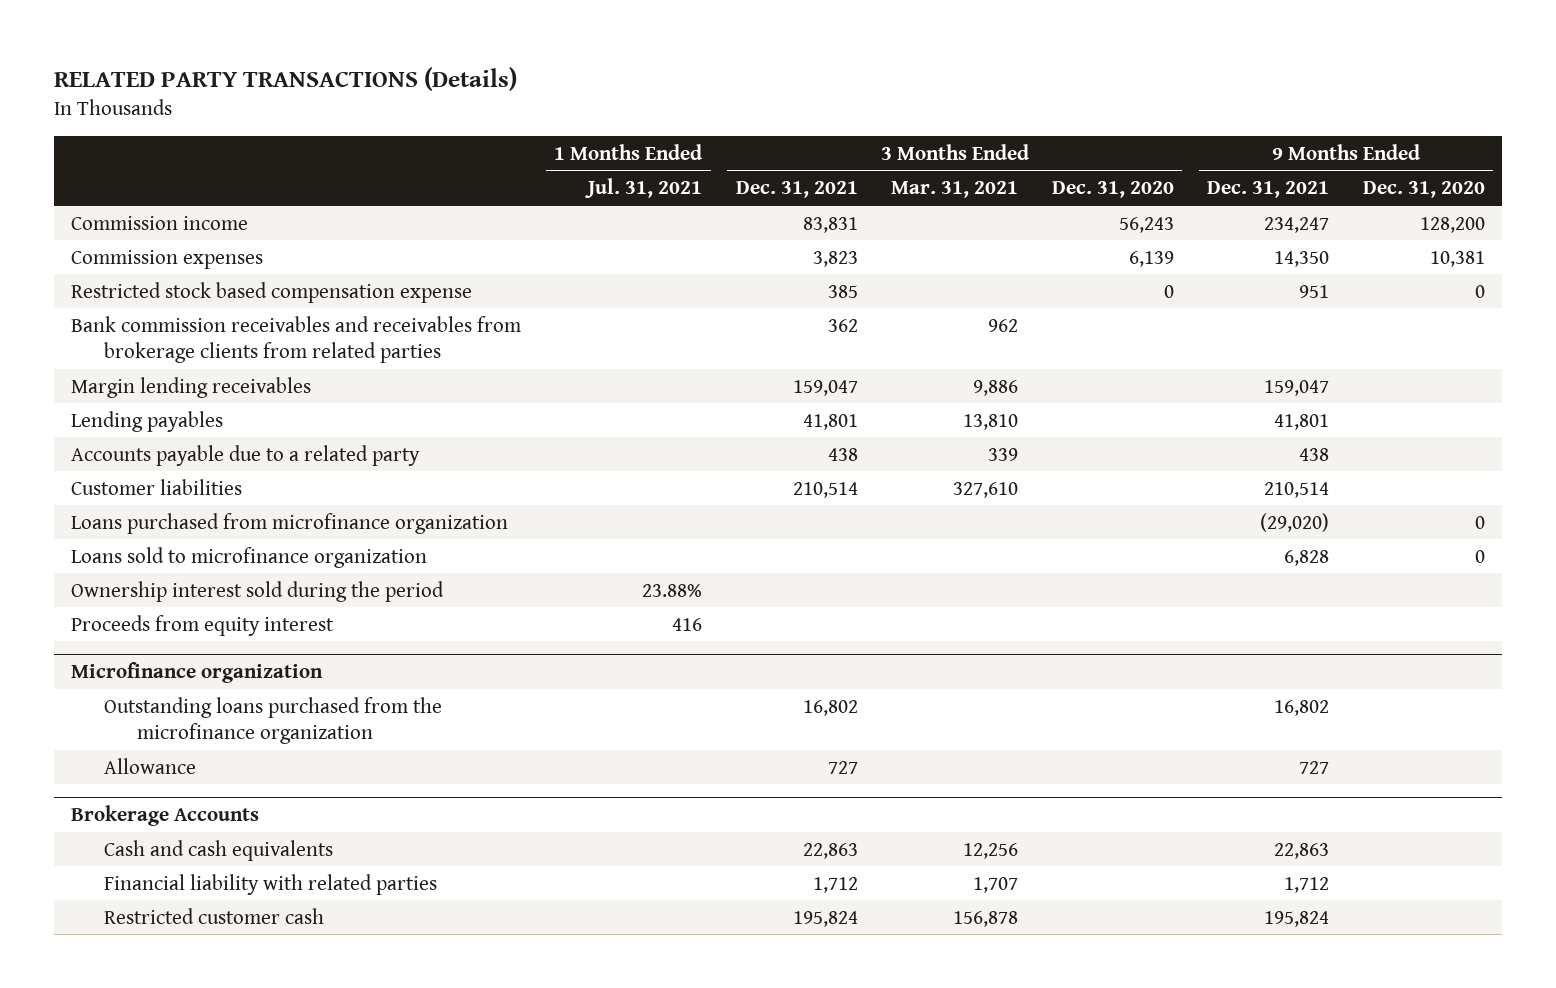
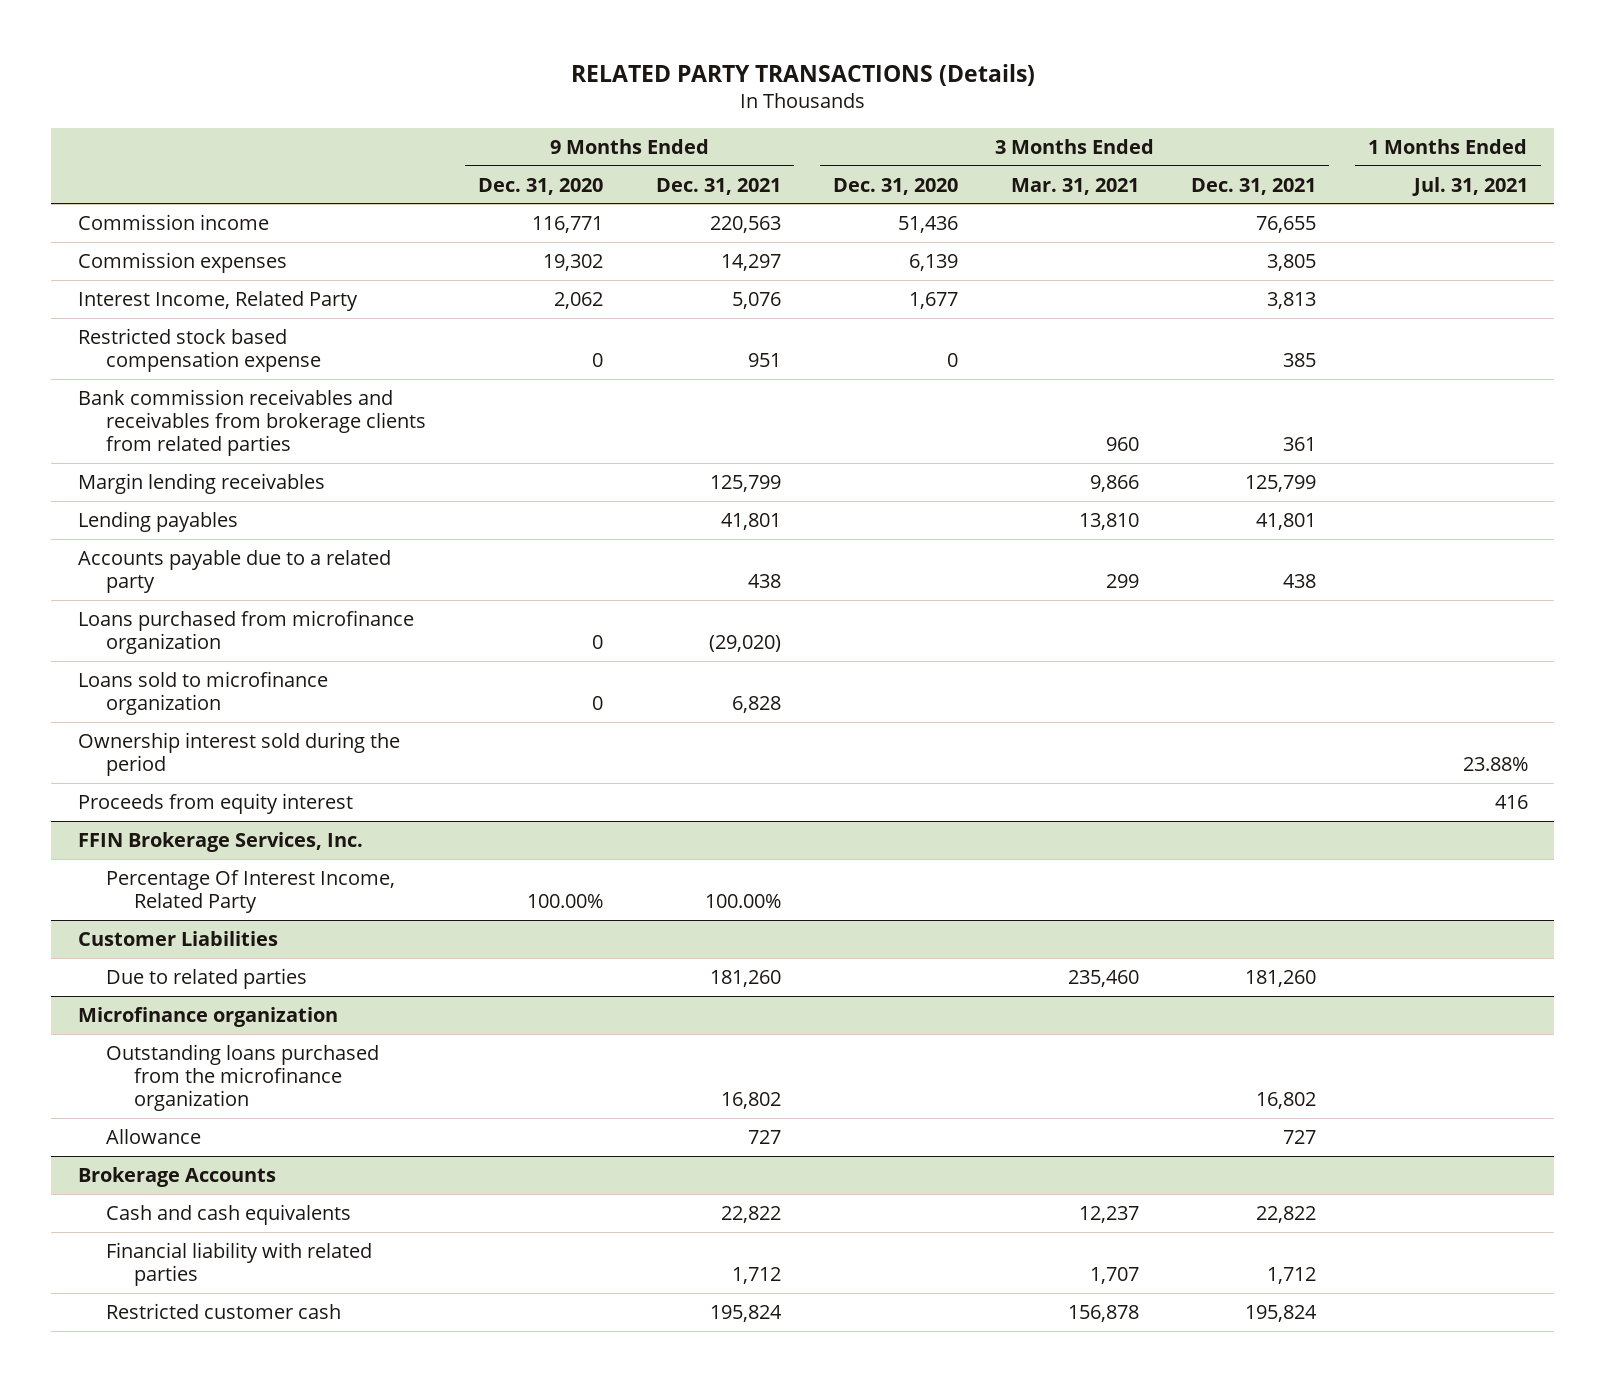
- | 1 Months Ended Jul. 31, 2021 | 3 Months Ended Dec. 31, 2021 | 3 Months Ended Mar. 31, 2021 | 3 Months Ended Dec. 31, 2020 | 9 Months Ended Dec. 31, 2021 | 9 Months Ended Dec. 31, 2020
+ | 9 Months Ended Dec. 31, 2020 | 9 Months Ended Dec. 31, 2021 | 3 Months Ended Dec. 31, 2020 | 3 Months Ended Mar. 31, 2021 | 3 Months Ended Dec. 31, 2021 | 1 Months Ended Jul. 31, 2021
- Commission income | | 83,831 | | 56,243 | 234,247 | 128,200
- Commission expenses | | 3,823 | | 6,139 | 14,350 | 10,381
+ Commission income | 116,771 | 220,563 | 51,436 | | 76,655 |
+ Commission expenses | 19,302 | 14,297 | 6,139 | | 3,805 |
+ Interest Income, Related Party | 2,062 | 5,076 | 1,677 | | 3,813 |
- Bank commission receivables and receivables from brokerage clients from related parties | | 362 | 962 | | |
- Margin lending receivables | | 159,047 | 9,886 | | 159,047 |
+ Bank commission receivables and receivables from brokerage clients from related parties | | | | 960 | 361 |
+ Margin lending receivables | | 125,799 | | 9,866 | 125,799 |
- Accounts payable due to a related party | | 438 | 339 | | 438 |
- Customer liabilities | | 210,514 | 327,610 | | 210,514 |
+ Accounts payable due to a related party | | 438 | | 299 | 438 |
+ FFIN Brokerage Services, Inc.
+ Percentage Of Interest Income, Related Party | 100.00% | 100.00% | | | |
+ Customer Liabilities
+ Due to related parties | | 181,260 | | 235,460 | 181,260 |
@ Brokerage Accounts
- Cash and cash equivalents | | 22,863 | 12,256 | | 22,863 |
+ Cash and cash equivalents | | 22,822 | | 12,237 | 22,822 |

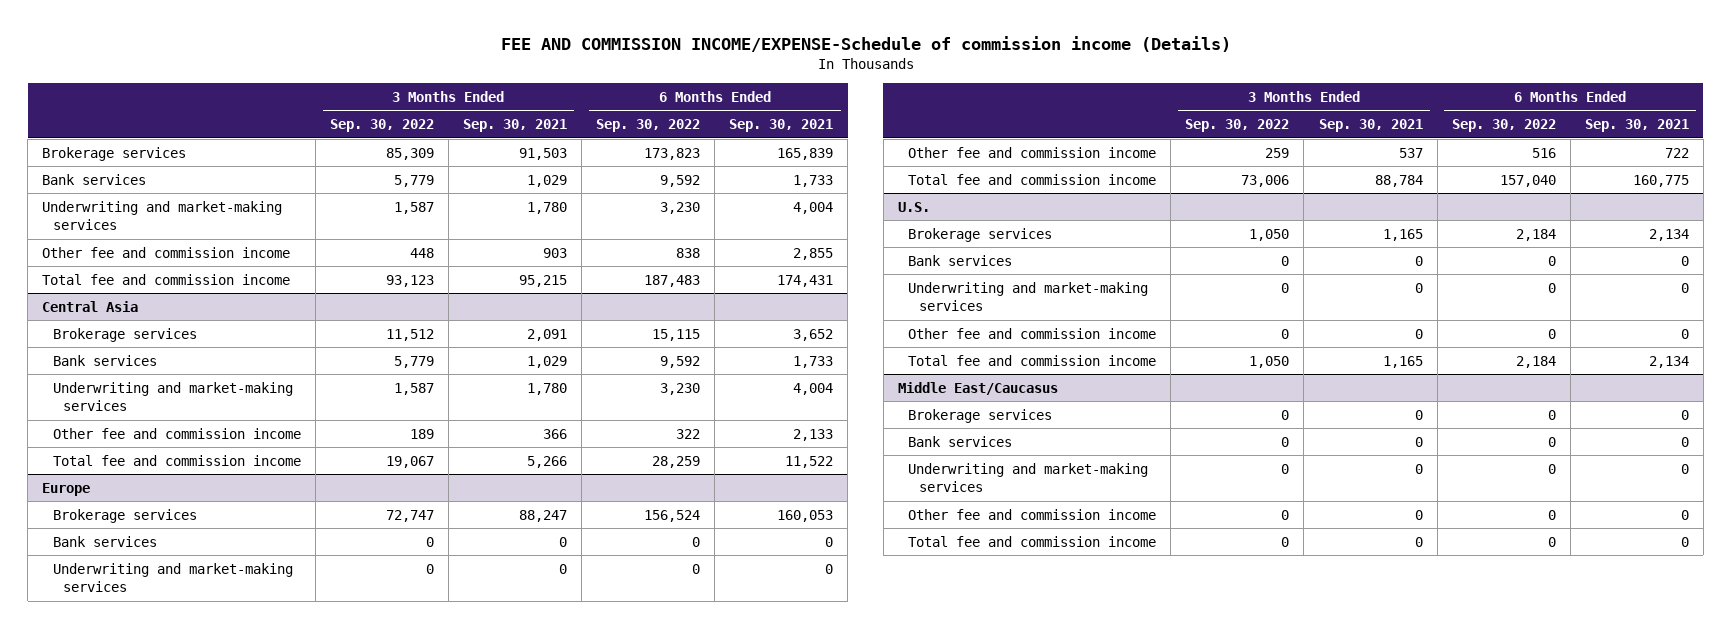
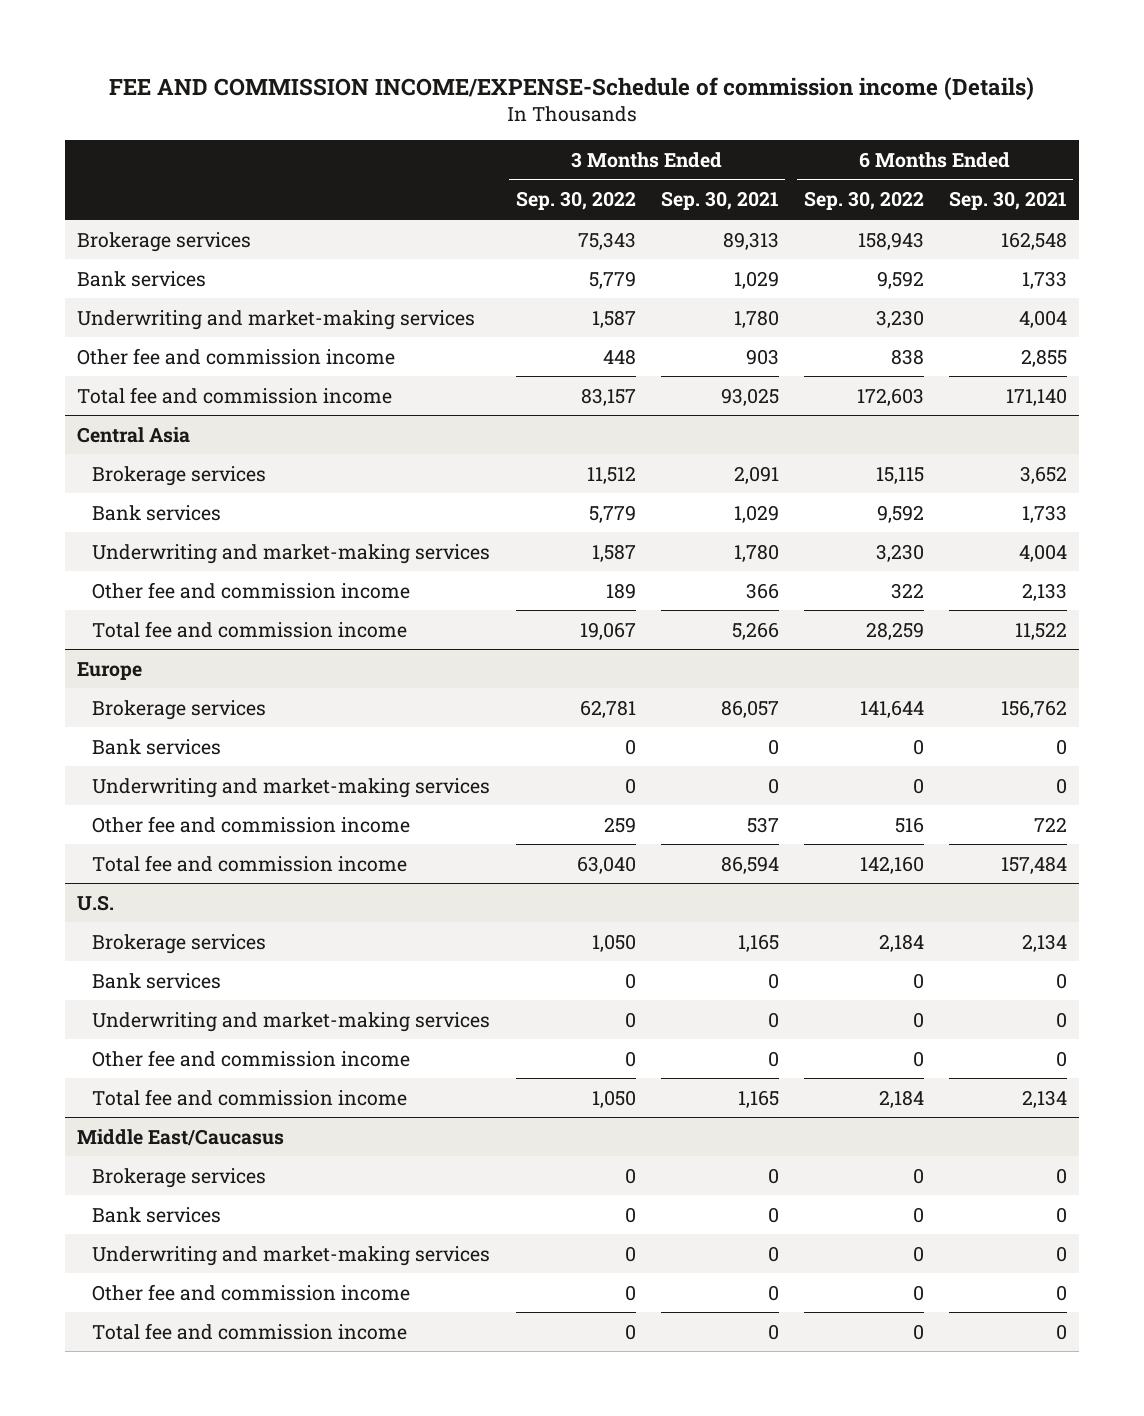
- Brokerage services | 85,309 | 91,503 | 173,823 | 165,839
+ Brokerage services | 75,343 | 89,313 | 158,943 | 162,548
- Total fee and commission income | 93,123 | 95,215 | 187,483 | 174,431
+ Total fee and commission income | 83,157 | 93,025 | 172,603 | 171,140
@ Europe
- Brokerage services | 72,747 | 88,247 | 156,524 | 160,053
+ Brokerage services | 62,781 | 86,057 | 141,644 | 156,762
- Total fee and commission income | 73,006 | 88,784 | 157,040 | 160,775
+ Total fee and commission income | 63,040 | 86,594 | 142,160 | 157,484

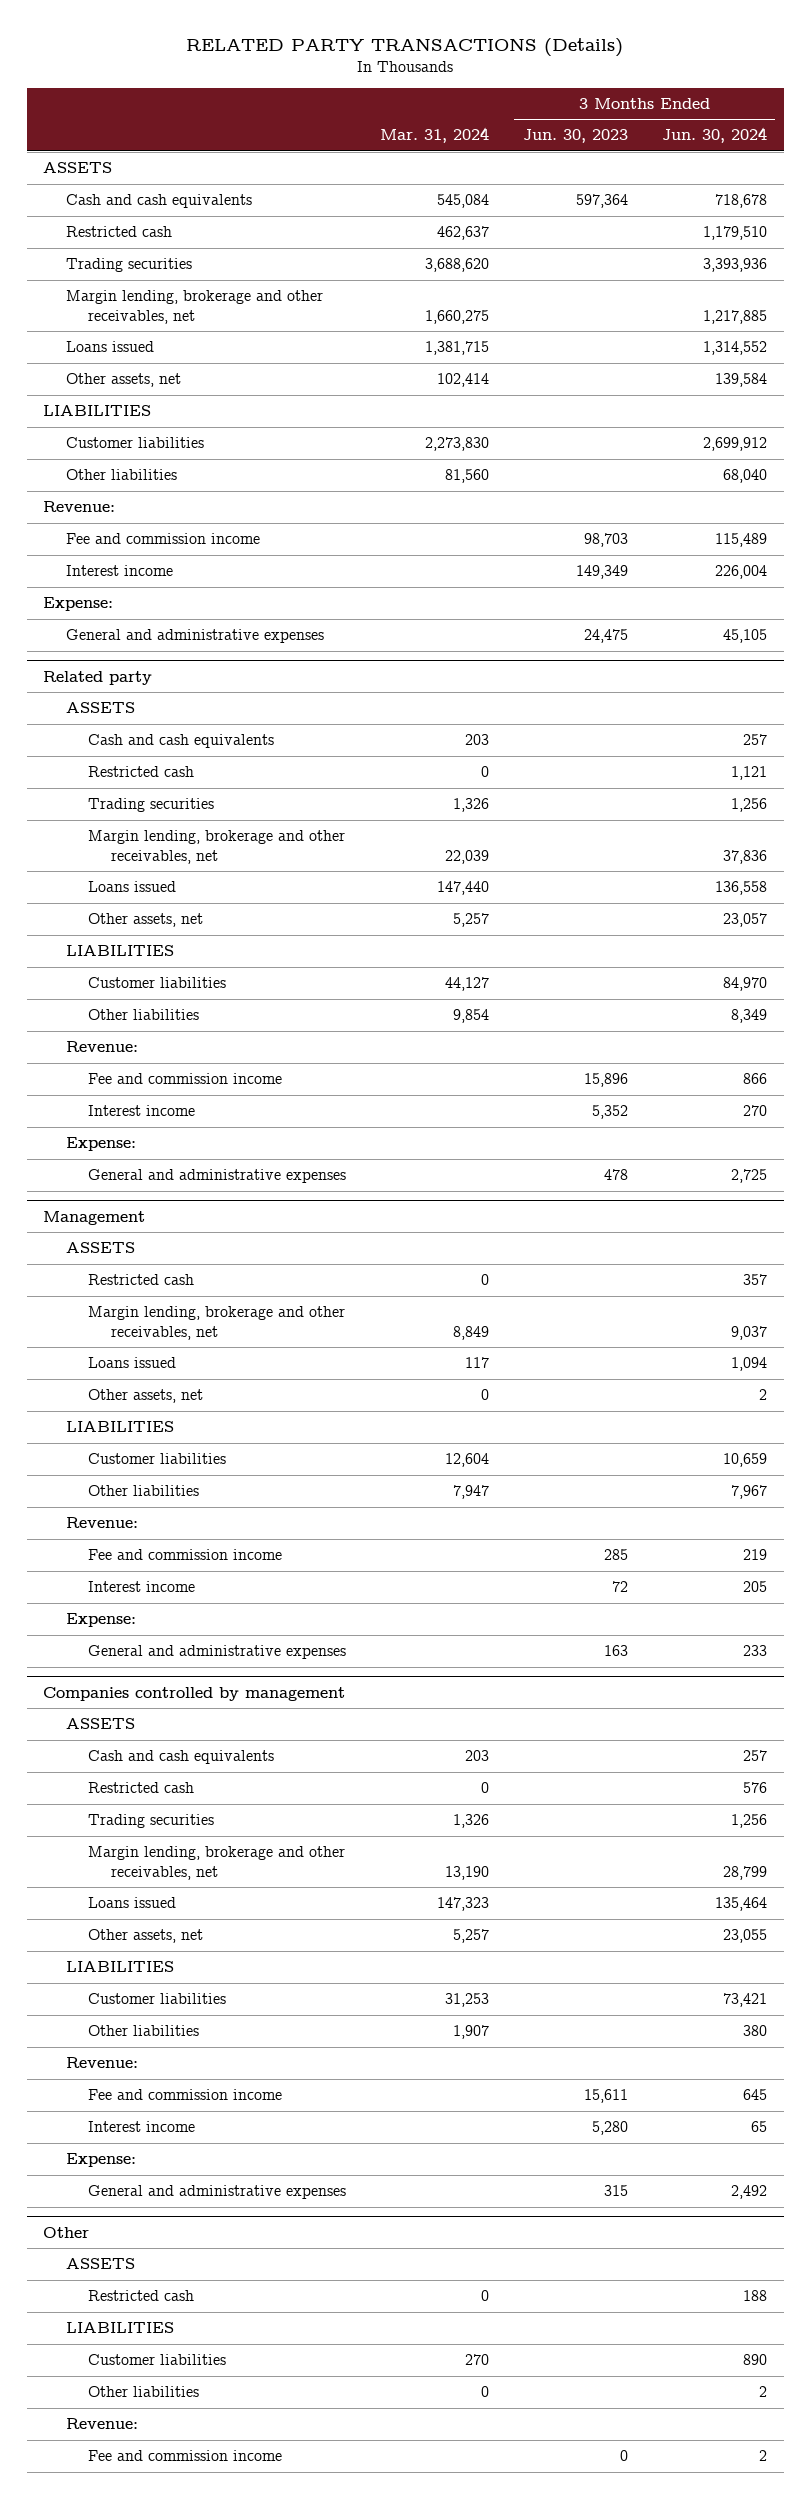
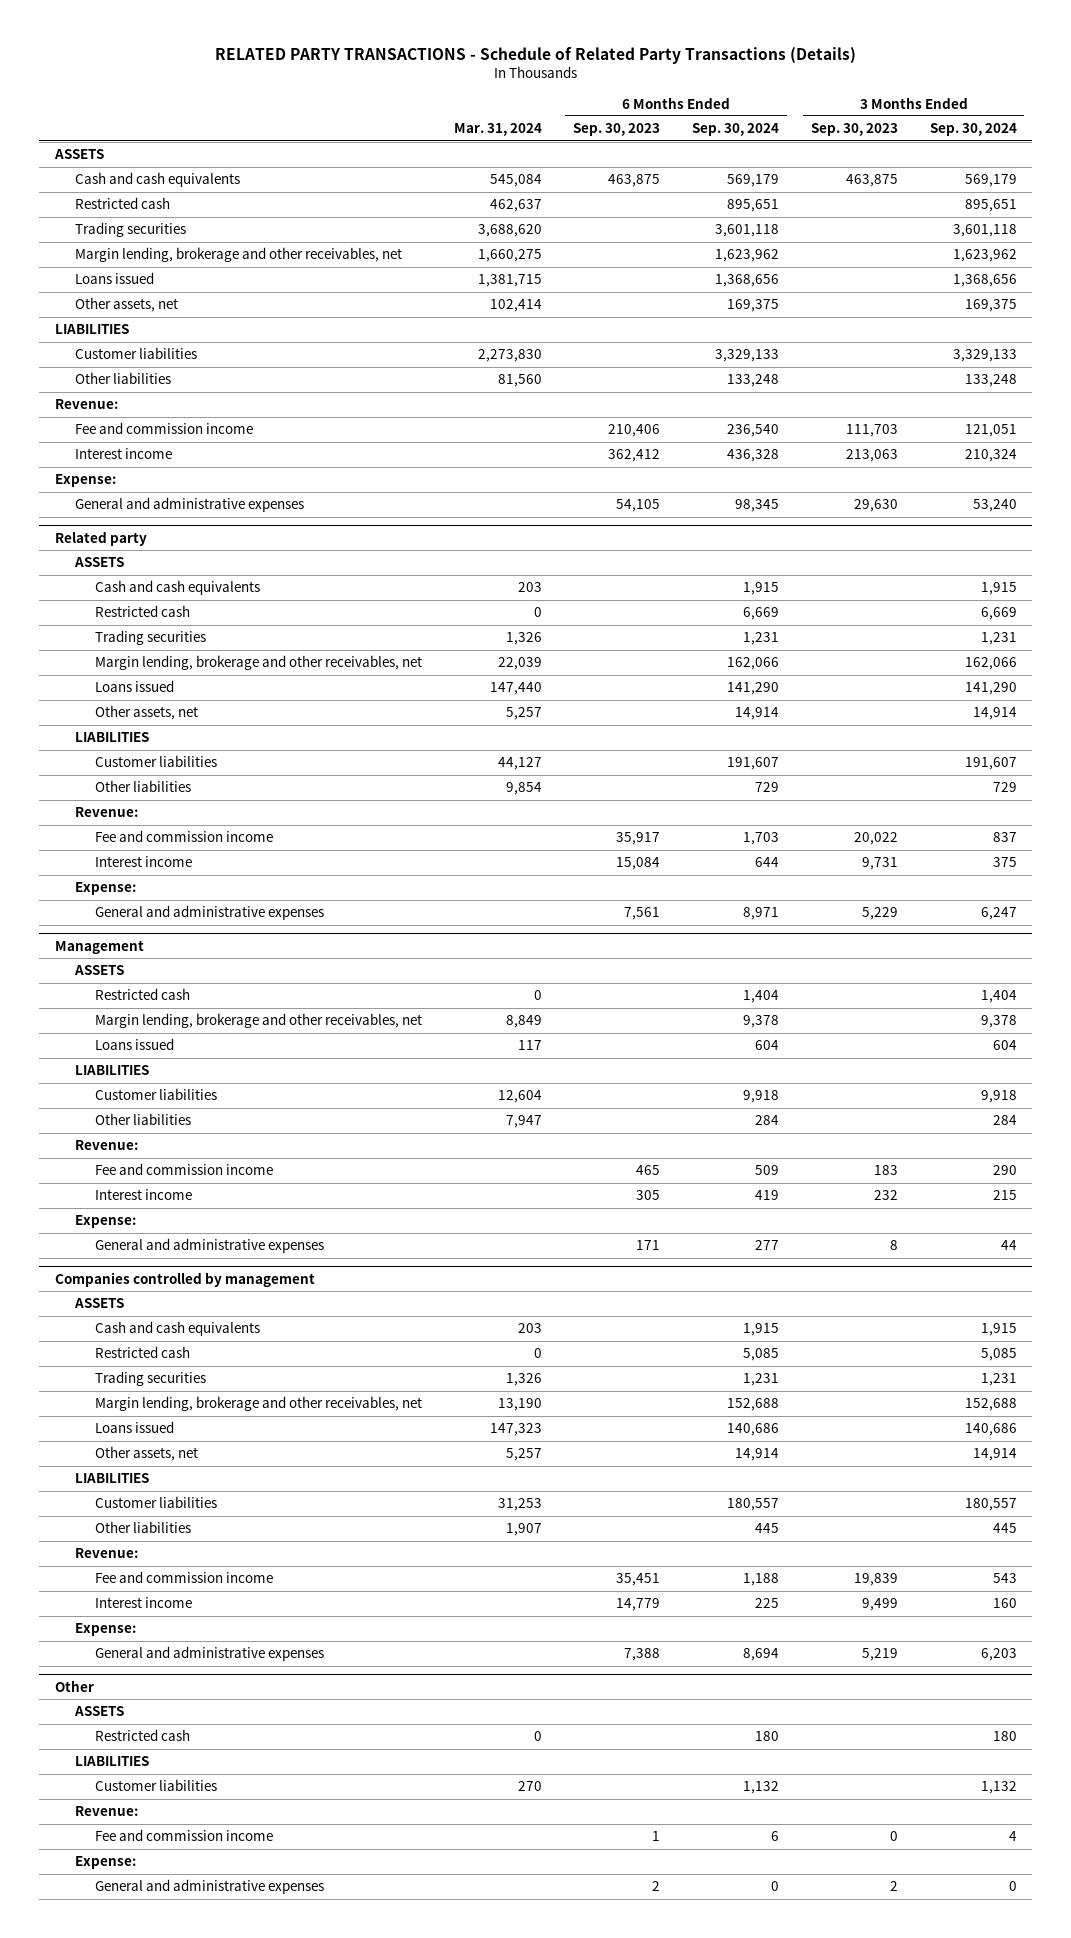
- RELATED PARTY TRANSACTIONS (Details)
+ RELATED PARTY TRANSACTIONS - Schedule of Related Party Transactions (Details)
- | Mar. 31, 2024 | 3 Months Ended Jun. 30, 2023 | 3 Months Ended Jun. 30, 2024
+ | Mar. 31, 2024 | 6 Months Ended Sep. 30, 2023 | 6 Months Ended Sep. 30, 2024 | 3 Months Ended Sep. 30, 2023 | 3 Months Ended Sep. 30, 2024
@ Management
- Other assets, net | 0 | | 2
@ Other
- Other liabilities | 0 | | 2
+ Expense:
+ General and administrative expenses | | 2 | 0 | 2 | 0

